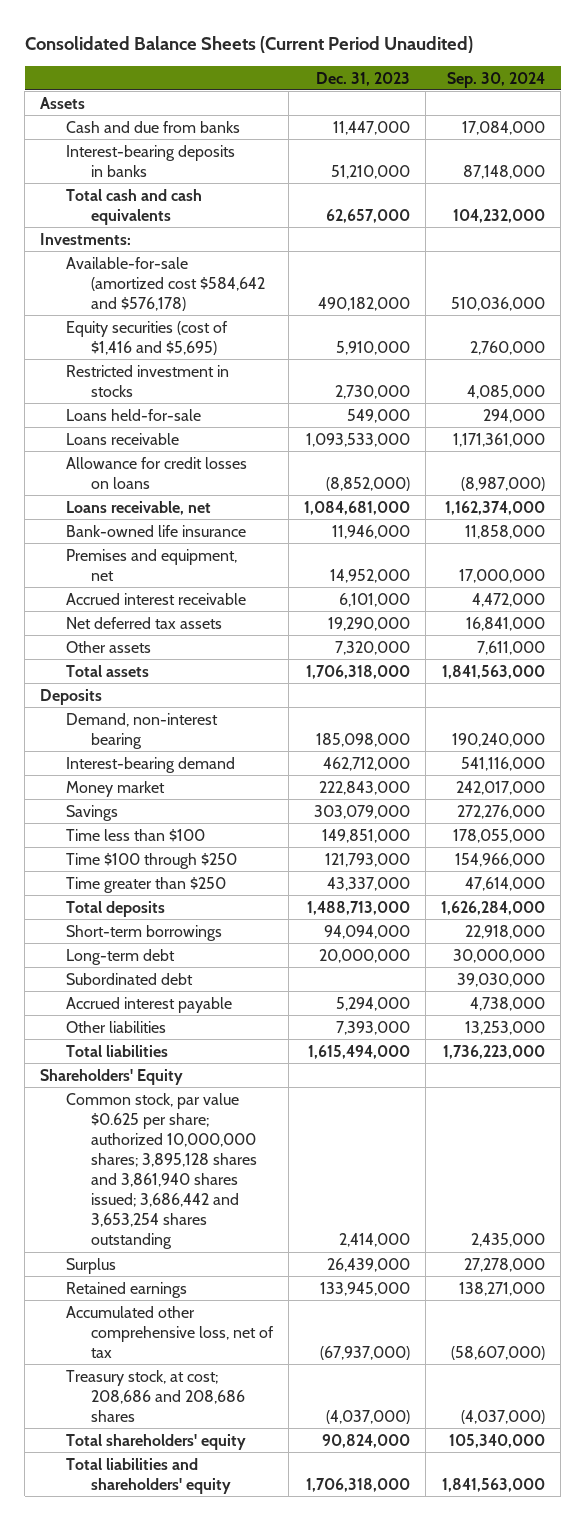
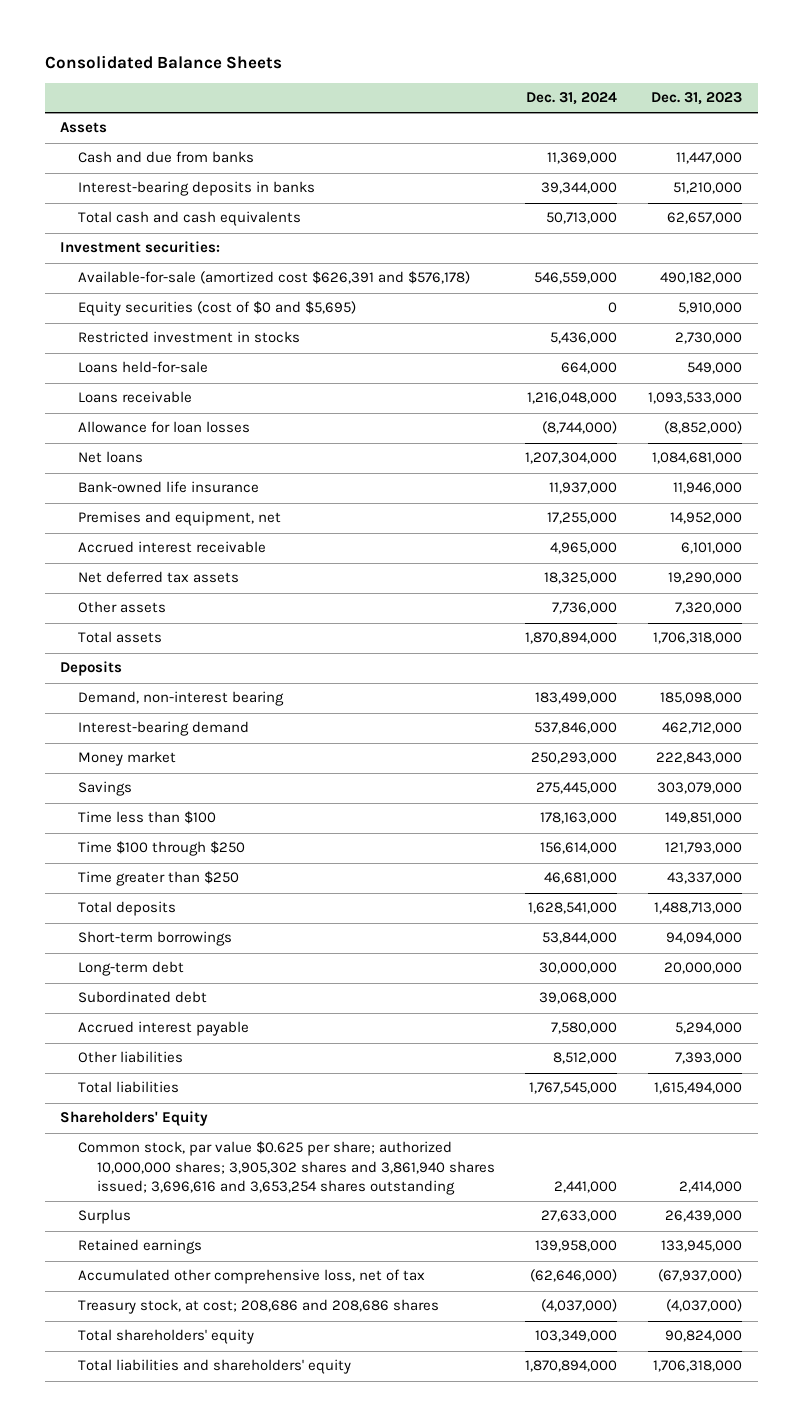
- Consolidated Balance Sheets (Current Period Unaudited)
+ Consolidated Balance Sheets
- | Dec. 31, 2023 | Sep. 30, 2024
+ | Dec. 31, 2024 | Dec. 31, 2023
- Investments:
- Available-for-sale (amortized cost $584,642 and $576,178) | 490,182,000 | 510,036,000
- Equity securities (cost of $1,416 and $5,695) | 5,910,000 | 2,760,000
+ Investment securities:
+ Available-for-sale (amortized cost $626,391 and $576,178) | 546,559,000 | 490,182,000
+ Equity securities (cost of $0 and $5,695) | 0 | 5,910,000
- Allowance for credit losses on loans | (8,852,000) | (8,987,000)
- Loans receivable, net | 1,084,681,000 | 1,162,374,000
+ Allowance for loan losses | (8,744,000) | (8,852,000)
+ Net loans | 1,207,304,000 | 1,084,681,000
- Common stock, par value $0.625 per share; authorized 10,000,000 shares; 3,895,128 shares and 3,861,940 shares issued; 3,686,442 and 3,653,254 shares outstanding | 2,414,000 | 2,435,000
+ Common stock, par value $0.625 per share; authorized 10,000,000 shares; 3,905,302 shares and 3,861,940 shares issued; 3,696,616 and 3,653,254 shares outstanding | 2,441,000 | 2,414,000

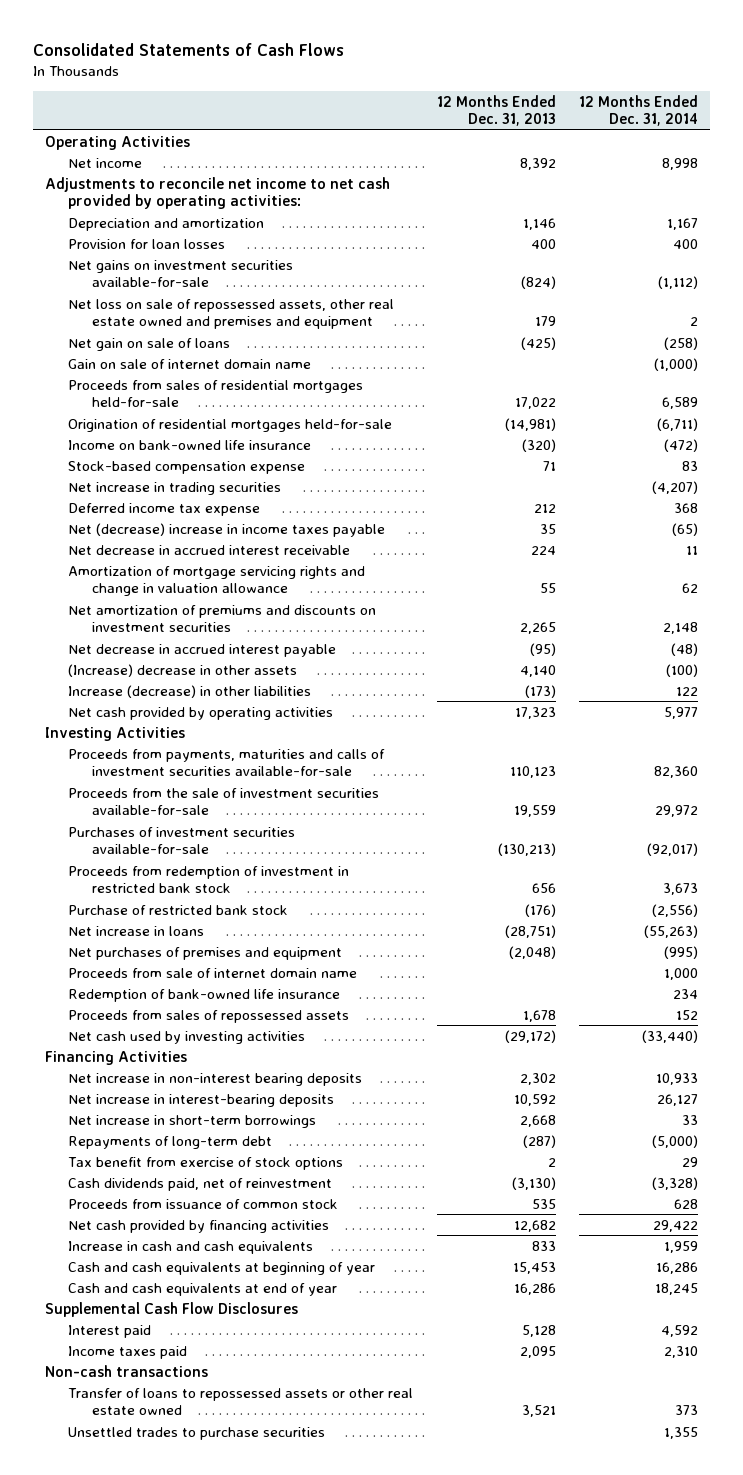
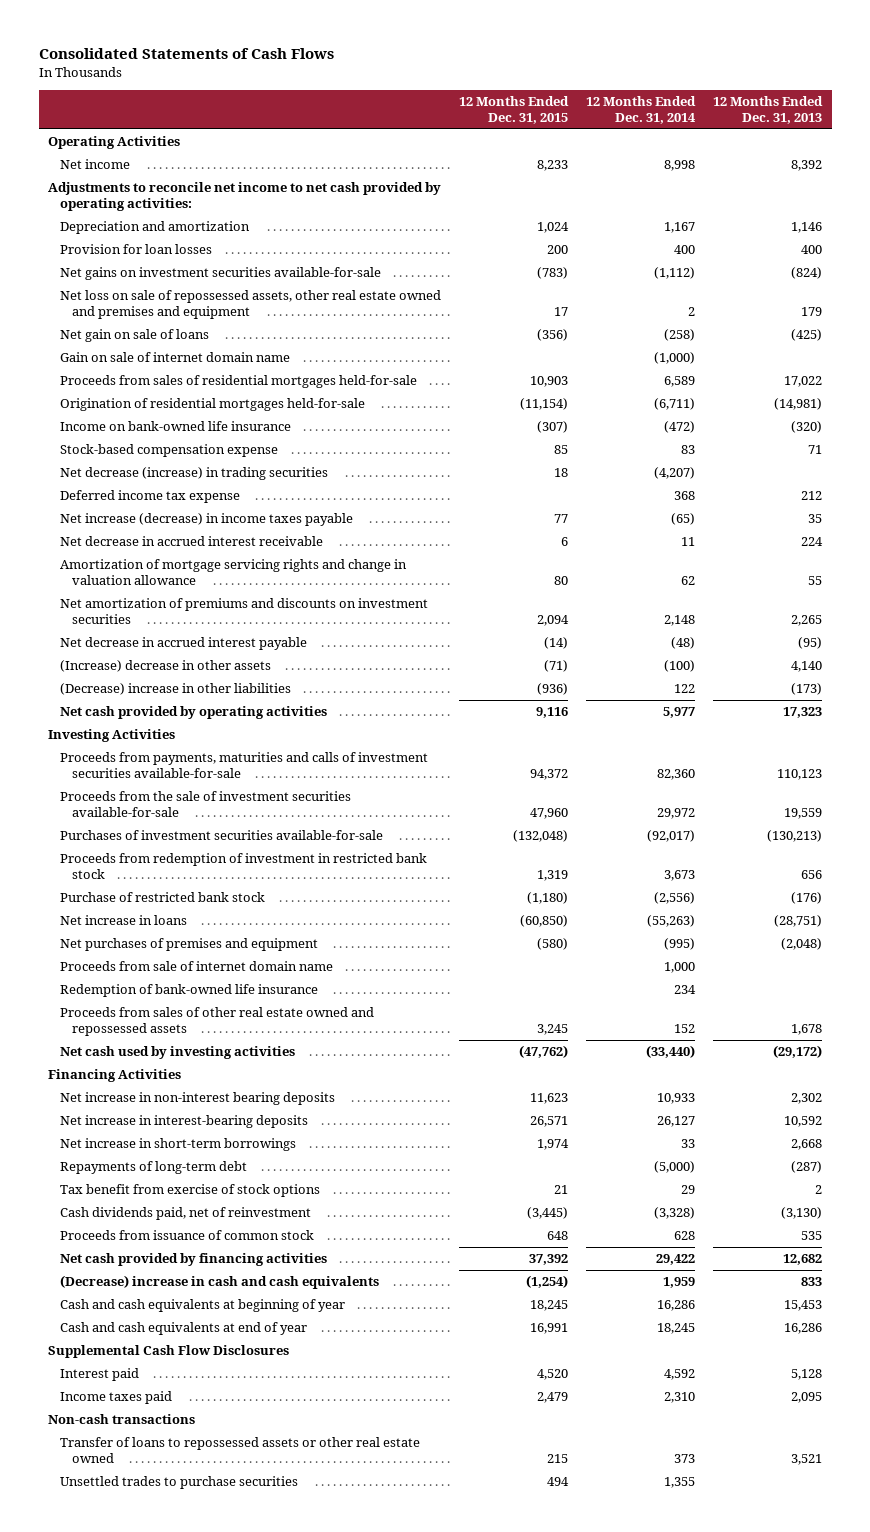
- | 12 Months Ended Dec. 31, 2013 | 12 Months Ended Dec. 31, 2014
+ | 12 Months Ended Dec. 31, 2015 | 12 Months Ended Dec. 31, 2014 | 12 Months Ended Dec. 31, 2013
- Net increase in trading securities | | (4,207)
+ Net decrease (increase) in trading securities | 18 | (4,207) |
- Net (decrease) increase in income taxes payable | 35 | (65)
+ Net increase (decrease) in income taxes payable | 77 | (65) | 35
- Increase (decrease) in other liabilities | (173) | 122
+ (Decrease) increase in other liabilities | (936) | 122 | (173)
- Proceeds from sales of repossessed assets | 1,678 | 152
+ Proceeds from sales of other real estate owned and repossessed assets | 3,245 | 152 | 1,678
- Increase in cash and cash equivalents | 833 | 1,959
+ (Decrease) increase in cash and cash equivalents | (1,254) | 1,959 | 833

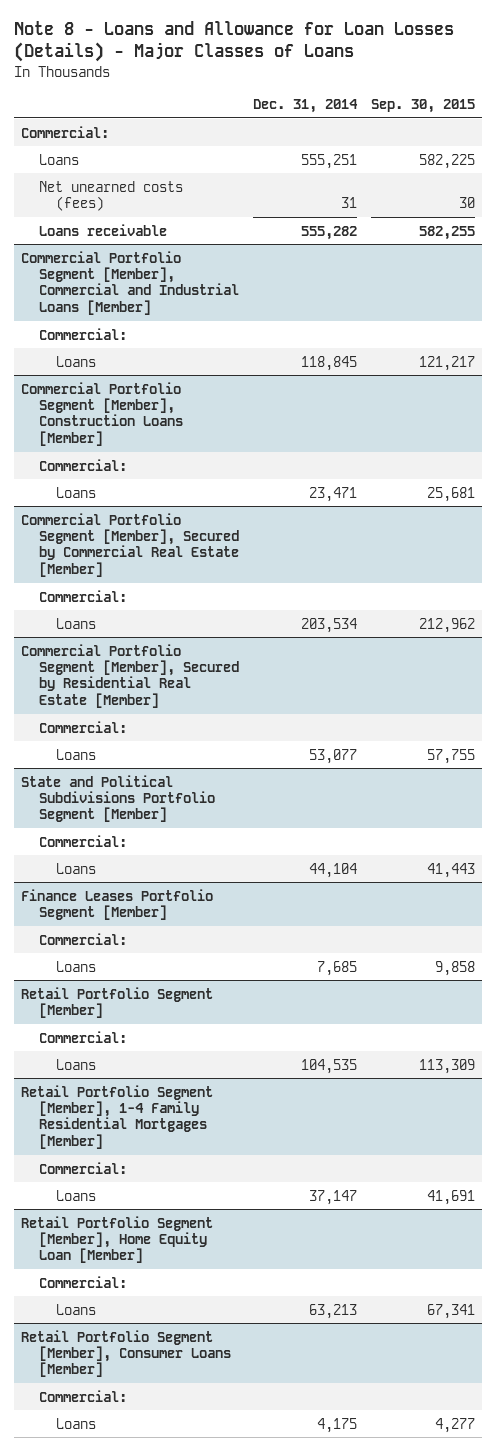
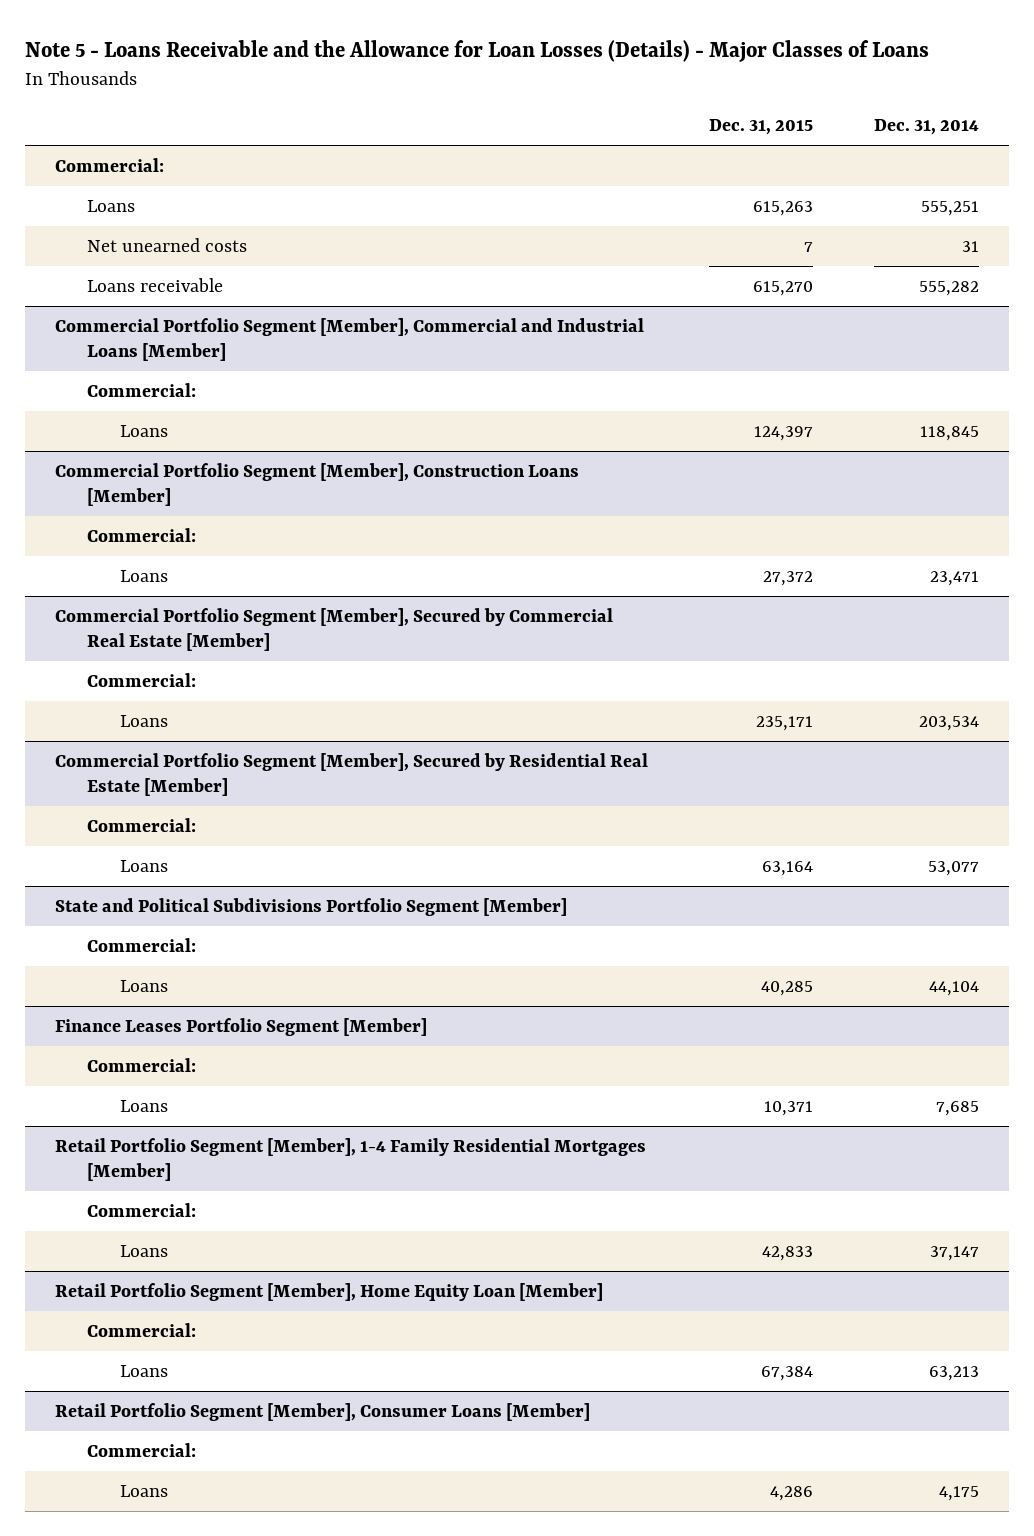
- Note 8 - Loans and Allowance for Loan Losses (Details) - Major Classes of Loans
+ Note 5 - Loans Receivable and the Allowance for Loan Losses (Details) - Major Classes of Loans
- | Dec. 31, 2014 | Sep. 30, 2015
+ | Dec. 31, 2015 | Dec. 31, 2014
- Net unearned costs (fees) | 31 | 30
+ Net unearned costs | 7 | 31
- Retail Portfolio Segment [Member]
- Commercial:
- Loans | 104,535 | 113,309

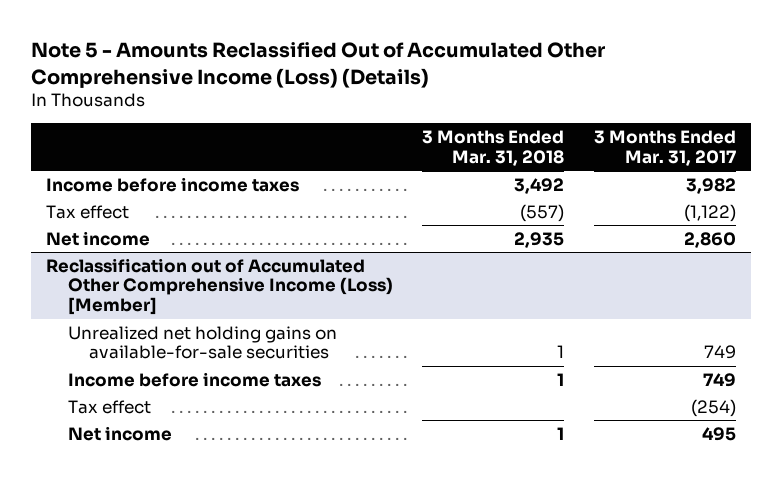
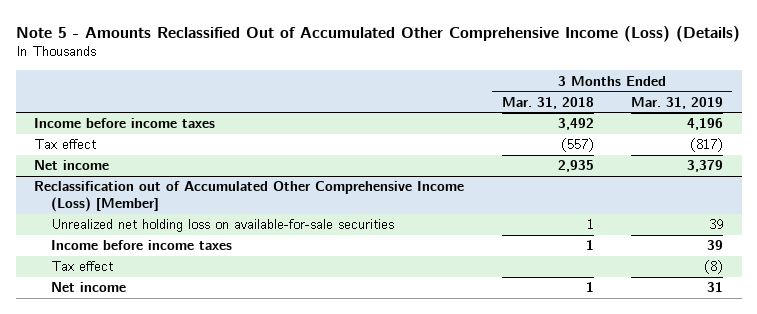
- | 3 Months Ended Mar. 31, 2018 | 3 Months Ended Mar. 31, 2017
+ | 3 Months Ended Mar. 31, 2018 | 3 Months Ended Mar. 31, 2019
@ Reclassification out of Accumulated Other Comprehensive Income (Loss) [Member]
- Unrealized net holding gains on available-for-sale securities | 1 | 749
+ Unrealized net holding loss on available-for-sale securities | 1 | 39

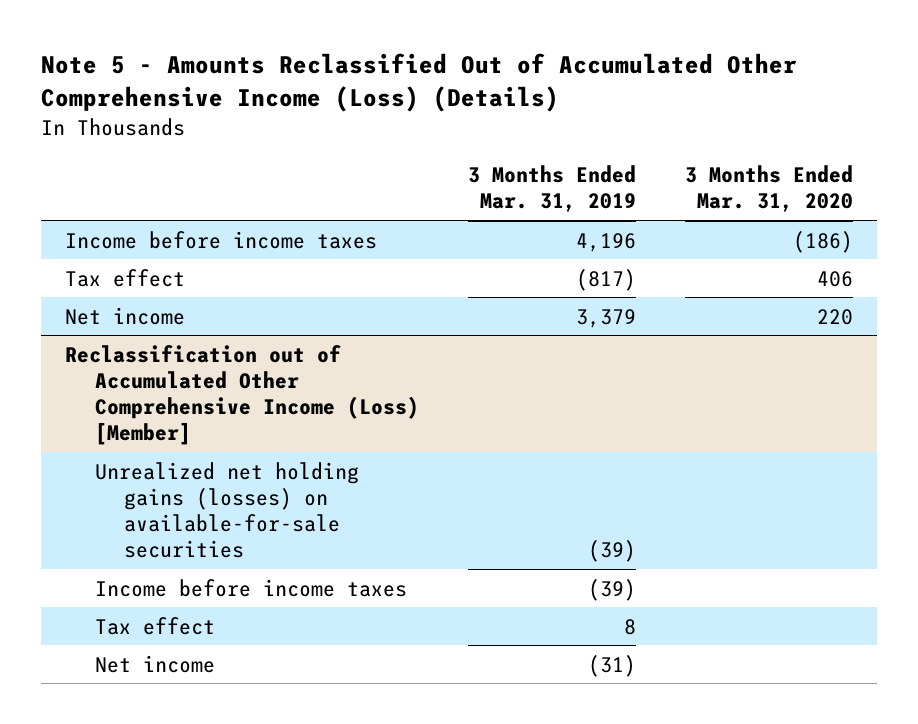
- | 3 Months Ended Mar. 31, 2018 | 3 Months Ended Mar. 31, 2019
+ | 3 Months Ended Mar. 31, 2019 | 3 Months Ended Mar. 31, 2020
@ Reclassification out of Accumulated Other Comprehensive Income (Loss) [Member]
- Unrealized net holding loss on available-for-sale securities | 1 | 39
- Income before income taxes | 1 | 39
- Tax effect | | (8)
- Net income | 1 | 31
+ Unrealized net holding gains (losses) on available-for-sale securities | (39) |
+ Income before income taxes | (39) |
+ Tax effect | 8 |
+ Net income | (31) |

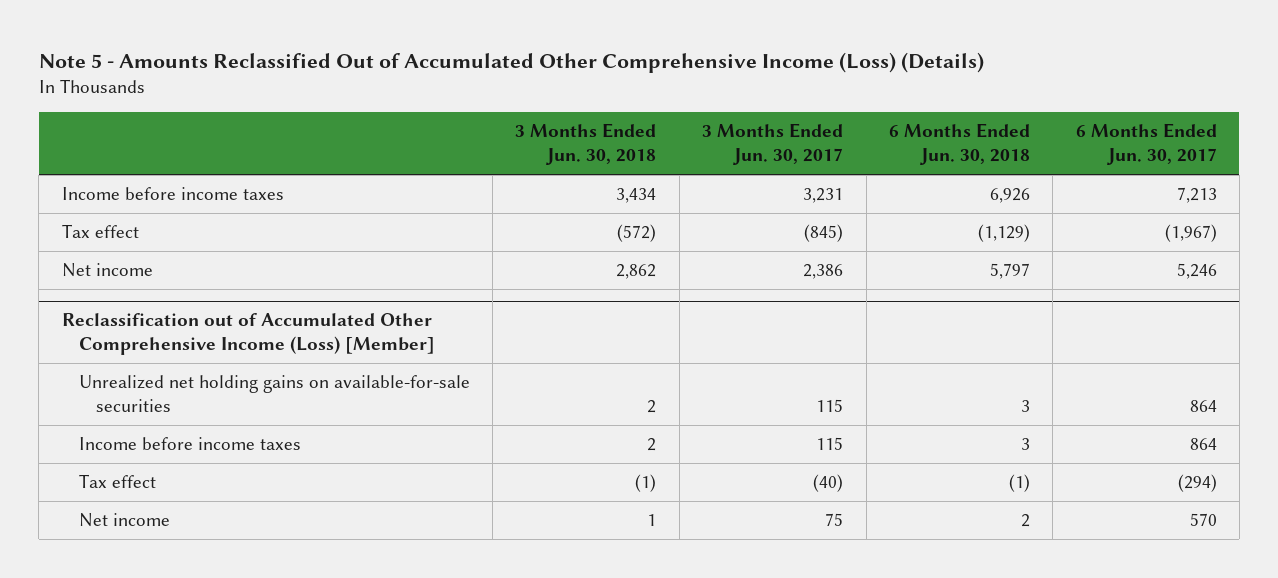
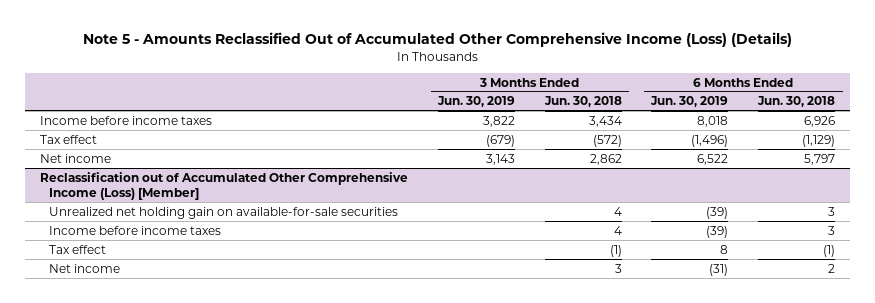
- | 3 Months Ended Jun. 30, 2018 | 3 Months Ended Jun. 30, 2017 | 6 Months Ended Jun. 30, 2018 | 6 Months Ended Jun. 30, 2017
+ | 3 Months Ended Jun. 30, 2019 | 3 Months Ended Jun. 30, 2018 | 6 Months Ended Jun. 30, 2019 | 6 Months Ended Jun. 30, 2018
@ Reclassification out of Accumulated Other Comprehensive Income (Loss) [Member]
- Unrealized net holding gains on available-for-sale securities | 2 | 115 | 3 | 864
- Income before income taxes | 2 | 115 | 3 | 864
+ Unrealized net holding gain on available-for-sale securities | | 4 | (39) | 3
+ Income before income taxes | | 4 | (39) | 3
- Net income | 1 | 75 | 2 | 570
+ Net income | | 3 | (31) | 2

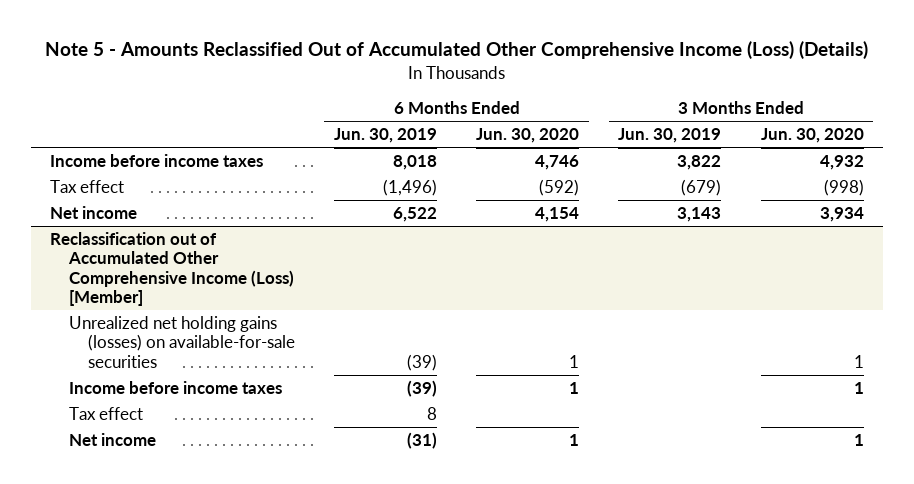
- | 3 Months Ended Jun. 30, 2019 | 3 Months Ended Jun. 30, 2018 | 6 Months Ended Jun. 30, 2019 | 6 Months Ended Jun. 30, 2018
+ | 6 Months Ended Jun. 30, 2019 | 6 Months Ended Jun. 30, 2020 | 3 Months Ended Jun. 30, 2019 | 3 Months Ended Jun. 30, 2020
@ Reclassification out of Accumulated Other Comprehensive Income (Loss) [Member]
- Unrealized net holding gain on available-for-sale securities | | 4 | (39) | 3
+ Unrealized net holding gains (losses) on available-for-sale securities | (39) | 1 | | 1

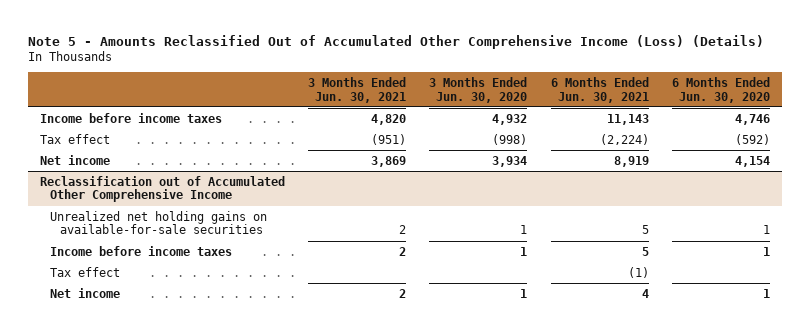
- | 6 Months Ended Jun. 30, 2019 | 6 Months Ended Jun. 30, 2020 | 3 Months Ended Jun. 30, 2019 | 3 Months Ended Jun. 30, 2020
+ | 3 Months Ended Jun. 30, 2021 | 3 Months Ended Jun. 30, 2020 | 6 Months Ended Jun. 30, 2021 | 6 Months Ended Jun. 30, 2020
- Reclassification out of Accumulated Other Comprehensive Income (Loss) [Member]
- Unrealized net holding gains (losses) on available-for-sale securities | (39) | 1 | | 1
+ Reclassification out of Accumulated Other Comprehensive Income
+ Unrealized net holding gains on available-for-sale securities | 2 | 1 | 5 | 1

